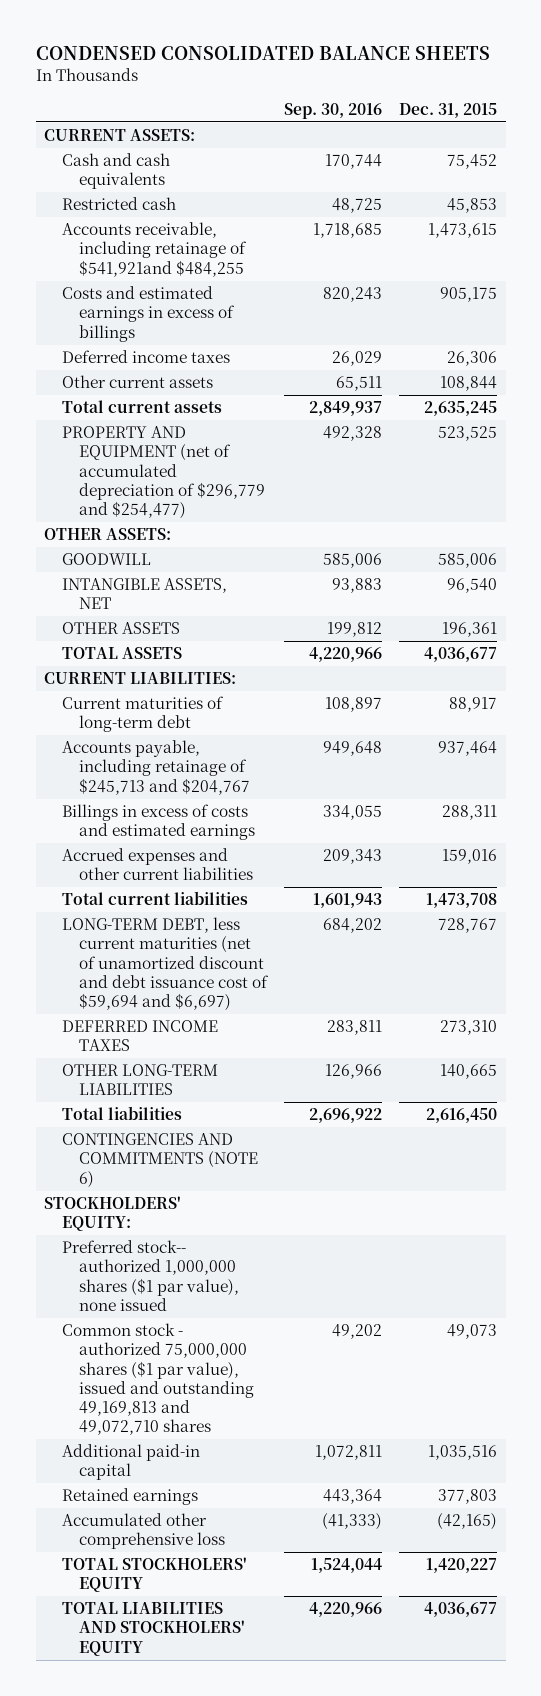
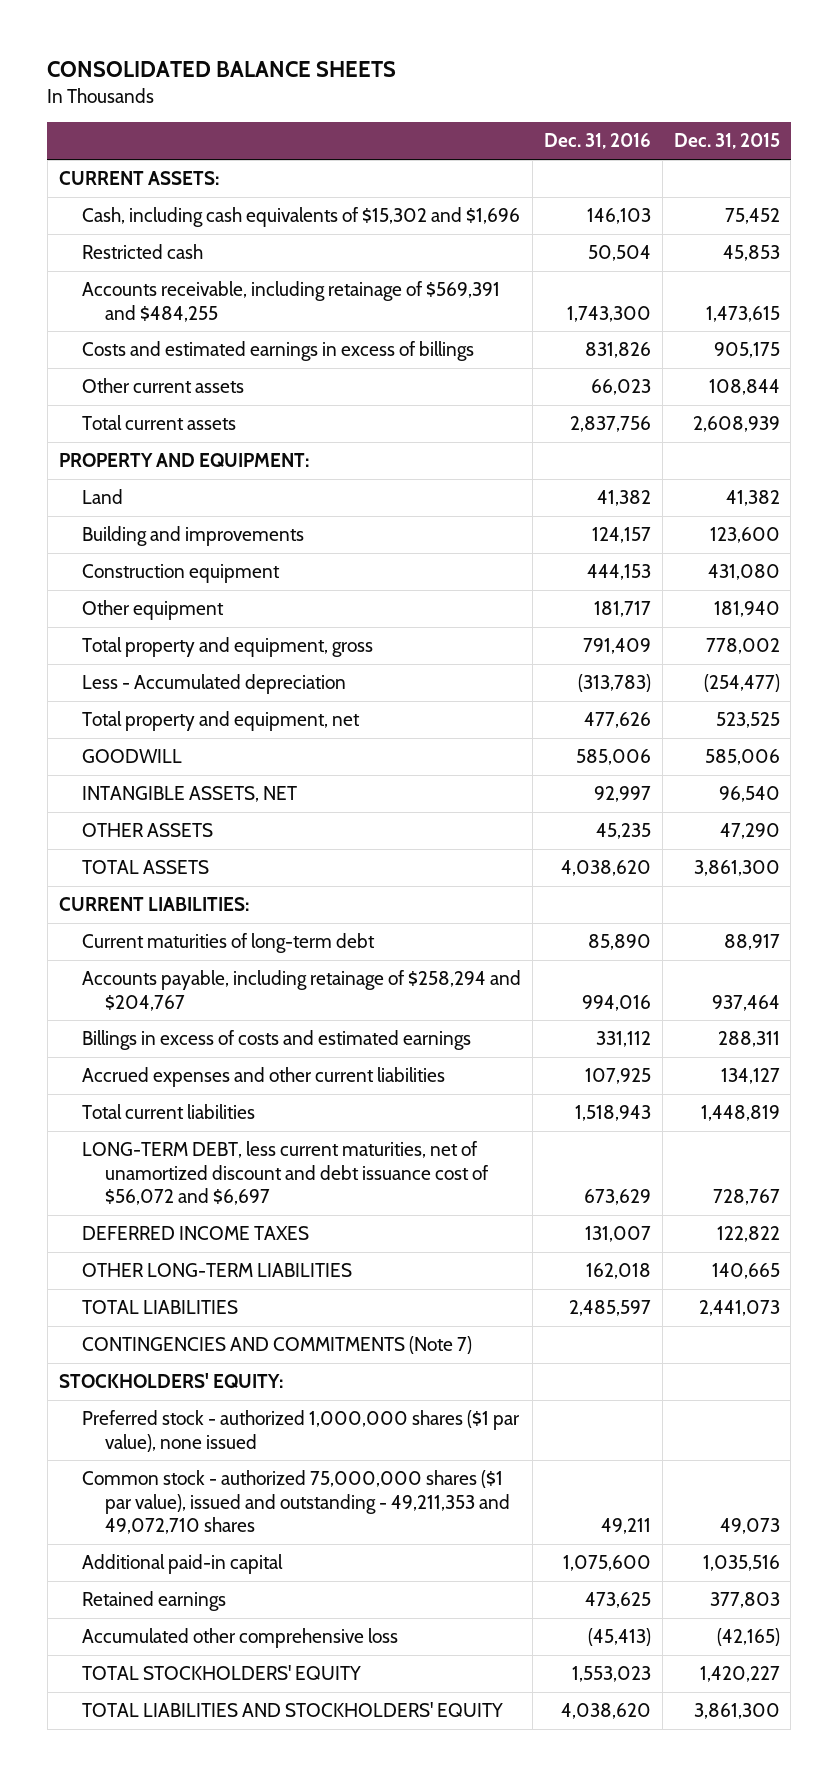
- CONDENSED CONSOLIDATED BALANCE SHEETS
+ CONSOLIDATED BALANCE SHEETS
- | Sep. 30, 2016 | Dec. 31, 2015
+ | Dec. 31, 2016 | Dec. 31, 2015
- Cash and cash equivalents | 170,744 | 75,452
+ Cash, including cash equivalents of $15,302 and $1,696 | 146,103 | 75,452
- Accounts receivable, including retainage of $541,921and $484,255 | 1,718,685 | 1,473,615
+ Accounts receivable, including retainage of $569,391 and $484,255 | 1,743,300 | 1,473,615
- Deferred income taxes | 26,029 | 26,306
- Total current assets | 2,849,937 | 2,635,245
- PROPERTY AND EQUIPMENT (net of accumulated depreciation of $296,779 and $254,477) | 492,328 | 523,525
- OTHER ASSETS:
+ Total current assets | 2,837,756 | 2,608,939
+ PROPERTY AND EQUIPMENT:
+ Land | 41,382 | 41,382
+ Building and improvements | 124,157 | 123,600
+ Construction equipment | 444,153 | 431,080
+ Other equipment | 181,717 | 181,940
+ Total property and equipment, gross | 791,409 | 778,002
+ Less - Accumulated depreciation | (313,783) | (254,477)
+ Total property and equipment, net | 477,626 | 523,525
- OTHER ASSETS | 199,812 | 196,361
- TOTAL ASSETS | 4,220,966 | 4,036,677
+ OTHER ASSETS | 45,235 | 47,290
+ TOTAL ASSETS | 4,038,620 | 3,861,300
- Accounts payable, including retainage of $245,713 and $204,767 | 949,648 | 937,464
+ Accounts payable, including retainage of $258,294 and $204,767 | 994,016 | 937,464
- Accrued expenses and other current liabilities | 209,343 | 159,016
- Total current liabilities | 1,601,943 | 1,473,708
- LONG-TERM DEBT, less current maturities (net of unamortized discount and debt issuance cost of $59,694 and $6,697) | 684,202 | 728,767
- DEFERRED INCOME TAXES | 283,811 | 273,310
+ Accrued expenses and other current liabilities | 107,925 | 134,127
+ Total current liabilities | 1,518,943 | 1,448,819
+ LONG-TERM DEBT, less current maturities, net of unamortized discount and debt issuance cost of $56,072 and $6,697 | 673,629 | 728,767
+ DEFERRED INCOME TAXES | 131,007 | 122,822
- Total liabilities | 2,696,922 | 2,616,450
- CONTINGENCIES AND COMMITMENTS (NOTE 6)
+ TOTAL LIABILITIES | 2,485,597 | 2,441,073
+ CONTINGENCIES AND COMMITMENTS (Note 7)
- Preferred stock-- authorized 1,000,000 shares ($1 par value), none issued
- Common stock - authorized 75,000,000 shares ($1 par value), issued and outstanding 49,169,813 and 49,072,710 shares | 49,202 | 49,073
+ Preferred stock - authorized 1,000,000 shares ($1 par value), none issued
+ Common stock - authorized 75,000,000 shares ($1 par value), issued and outstanding - 49,211,353 and 49,072,710 shares | 49,211 | 49,073
- TOTAL STOCKHOLERS' EQUITY | 1,524,044 | 1,420,227
- TOTAL LIABILITIES AND STOCKHOLERS' EQUITY | 4,220,966 | 4,036,677
+ TOTAL STOCKHOLDERS' EQUITY | 1,553,023 | 1,420,227
+ TOTAL LIABILITIES AND STOCKHOLDERS' EQUITY | 4,038,620 | 3,861,300

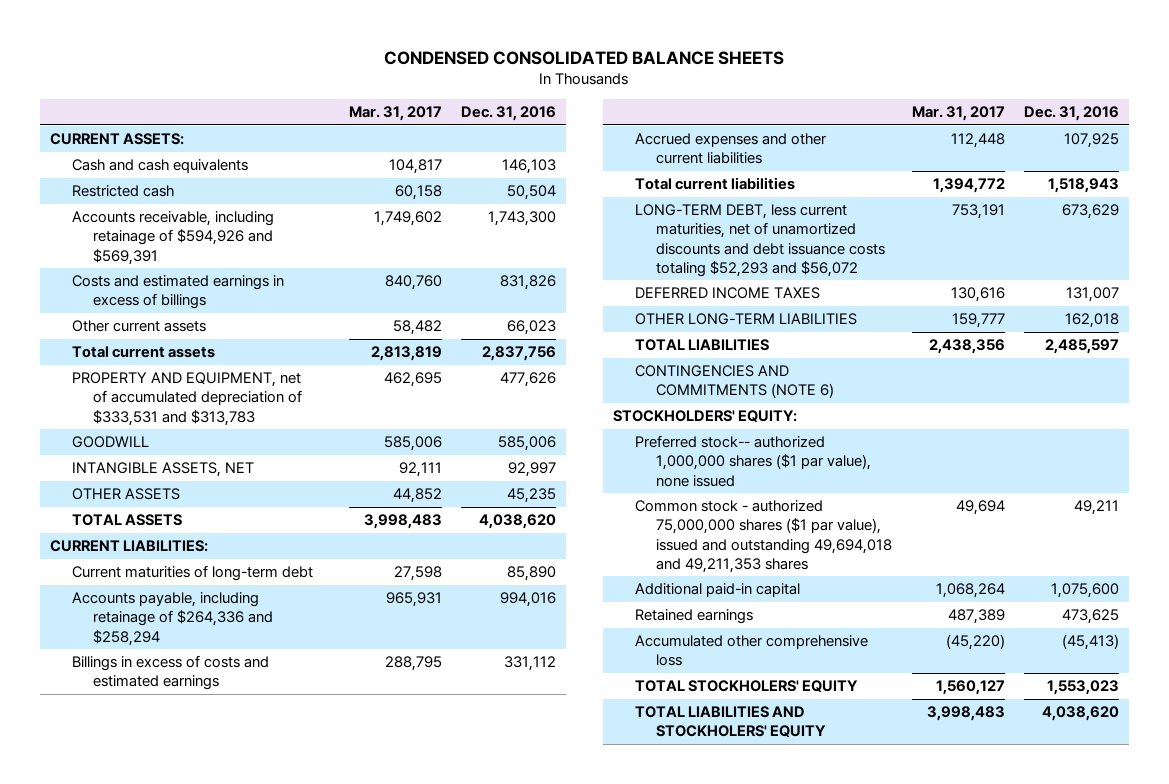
- CONSOLIDATED BALANCE SHEETS
+ CONDENSED CONSOLIDATED BALANCE SHEETS
- | Dec. 31, 2016 | Dec. 31, 2015
+ | Mar. 31, 2017 | Dec. 31, 2016
- Cash, including cash equivalents of $15,302 and $1,696 | 146,103 | 75,452
+ Cash and cash equivalents | 104,817 | 146,103
- Accounts receivable, including retainage of $569,391 and $484,255 | 1,743,300 | 1,473,615
+ Accounts receivable, including retainage of $594,926 and $569,391 | 1,749,602 | 1,743,300
- PROPERTY AND EQUIPMENT:
- Land | 41,382 | 41,382
- Building and improvements | 124,157 | 123,600
- Construction equipment | 444,153 | 431,080
- Other equipment | 181,717 | 181,940
- Total property and equipment, gross | 791,409 | 778,002
- Less - Accumulated depreciation | (313,783) | (254,477)
- Total property and equipment, net | 477,626 | 523,525
+ PROPERTY AND EQUIPMENT, net of accumulated depreciation of $333,531 and $313,783 | 462,695 | 477,626
- Accounts payable, including retainage of $258,294 and $204,767 | 994,016 | 937,464
+ Accounts payable, including retainage of $264,336 and $258,294 | 965,931 | 994,016
- LONG-TERM DEBT, less current maturities, net of unamortized discount and debt issuance cost of $56,072 and $6,697 | 673,629 | 728,767
+ LONG-TERM DEBT, less current maturities, net of unamortized discounts and debt issuance costs totaling $52,293 and $56,072 | 753,191 | 673,629
- CONTINGENCIES AND COMMITMENTS (Note 7)
+ CONTINGENCIES AND COMMITMENTS (NOTE 6)
- Preferred stock - authorized 1,000,000 shares ($1 par value), none issued
- Common stock - authorized 75,000,000 shares ($1 par value), issued and outstanding - 49,211,353 and 49,072,710 shares | 49,211 | 49,073
+ Preferred stock-- authorized 1,000,000 shares ($1 par value), none issued
+ Common stock - authorized 75,000,000 shares ($1 par value), issued and outstanding 49,694,018 and 49,211,353 shares | 49,694 | 49,211
- TOTAL STOCKHOLDERS' EQUITY | 1,553,023 | 1,420,227
- TOTAL LIABILITIES AND STOCKHOLDERS' EQUITY | 4,038,620 | 3,861,300
+ TOTAL STOCKHOLERS' EQUITY | 1,560,127 | 1,553,023
+ TOTAL LIABILITIES AND STOCKHOLERS' EQUITY | 3,998,483 | 4,038,620

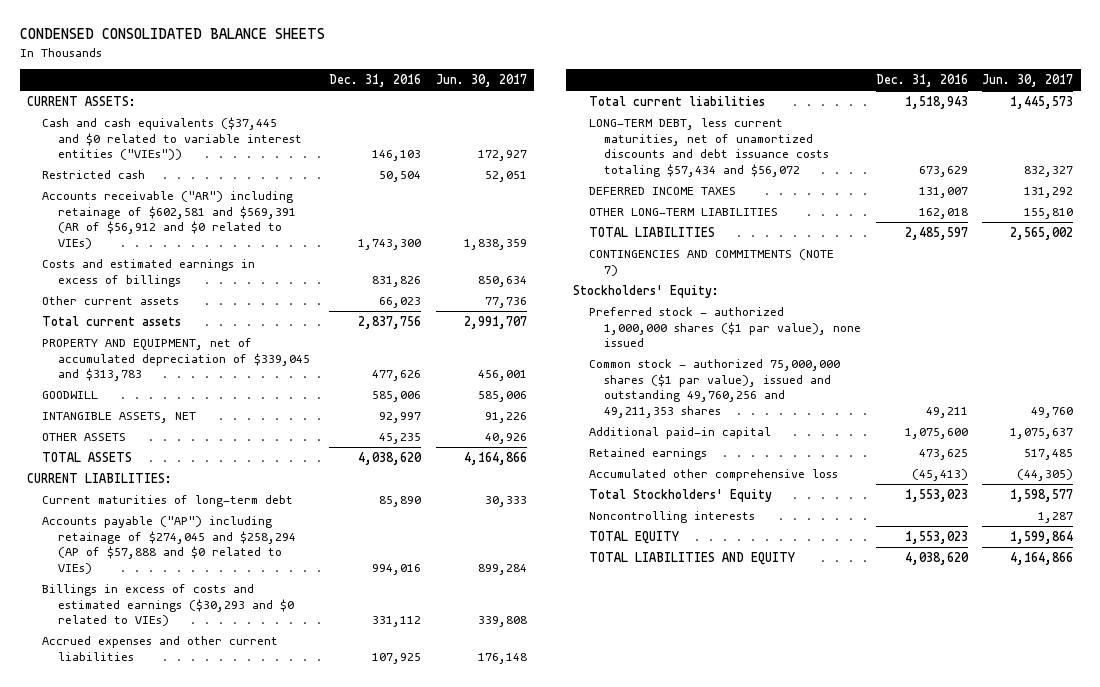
- | Mar. 31, 2017 | Dec. 31, 2016
+ | Dec. 31, 2016 | Jun. 30, 2017
- Cash and cash equivalents | 104,817 | 146,103
+ Cash and cash equivalents ($37,445 and $0 related to variable interest entities ("VIEs")) | 146,103 | 172,927
- Accounts receivable, including retainage of $594,926 and $569,391 | 1,749,602 | 1,743,300
+ Accounts receivable ("AR") including retainage of $602,581 and $569,391 (AR of $56,912 and $0 related to VIEs) | 1,743,300 | 1,838,359
- PROPERTY AND EQUIPMENT, net of accumulated depreciation of $333,531 and $313,783 | 462,695 | 477,626
+ PROPERTY AND EQUIPMENT, net of accumulated depreciation of $339,045 and $313,783 | 477,626 | 456,001
- Accounts payable, including retainage of $264,336 and $258,294 | 965,931 | 994,016
- Billings in excess of costs and estimated earnings | 288,795 | 331,112
+ Accounts payable ("AP") including retainage of $274,045 and $258,294 (AP of $57,888 and $0 related to VIEs) | 994,016 | 899,284
+ Billings in excess of costs and estimated earnings ($30,293 and $0 related to VIEs) | 331,112 | 339,808
- LONG-TERM DEBT, less current maturities, net of unamortized discounts and debt issuance costs totaling $52,293 and $56,072 | 753,191 | 673,629
+ LONG-TERM DEBT, less current maturities, net of unamortized discounts and debt issuance costs totaling $57,434 and $56,072 | 673,629 | 832,327
- CONTINGENCIES AND COMMITMENTS (NOTE 6)
- STOCKHOLDERS' EQUITY:
- Preferred stock-- authorized 1,000,000 shares ($1 par value), none issued
- Common stock - authorized 75,000,000 shares ($1 par value), issued and outstanding 49,694,018 and 49,211,353 shares | 49,694 | 49,211
+ CONTINGENCIES AND COMMITMENTS (NOTE 7)
+ Stockholders' Equity:
+ Preferred stock - authorized 1,000,000 shares ($1 par value), none issued
+ Common stock - authorized 75,000,000 shares ($1 par value), issued and outstanding 49,760,256 and 49,211,353 shares | 49,211 | 49,760
- TOTAL STOCKHOLERS' EQUITY | 1,560,127 | 1,553,023
- TOTAL LIABILITIES AND STOCKHOLERS' EQUITY | 3,998,483 | 4,038,620
+ Total Stockholders' Equity | 1,553,023 | 1,598,577
+ Noncontrolling interests | | 1,287
+ TOTAL EQUITY | 1,553,023 | 1,599,864
+ TOTAL LIABILITIES AND EQUITY | 4,038,620 | 4,164,866

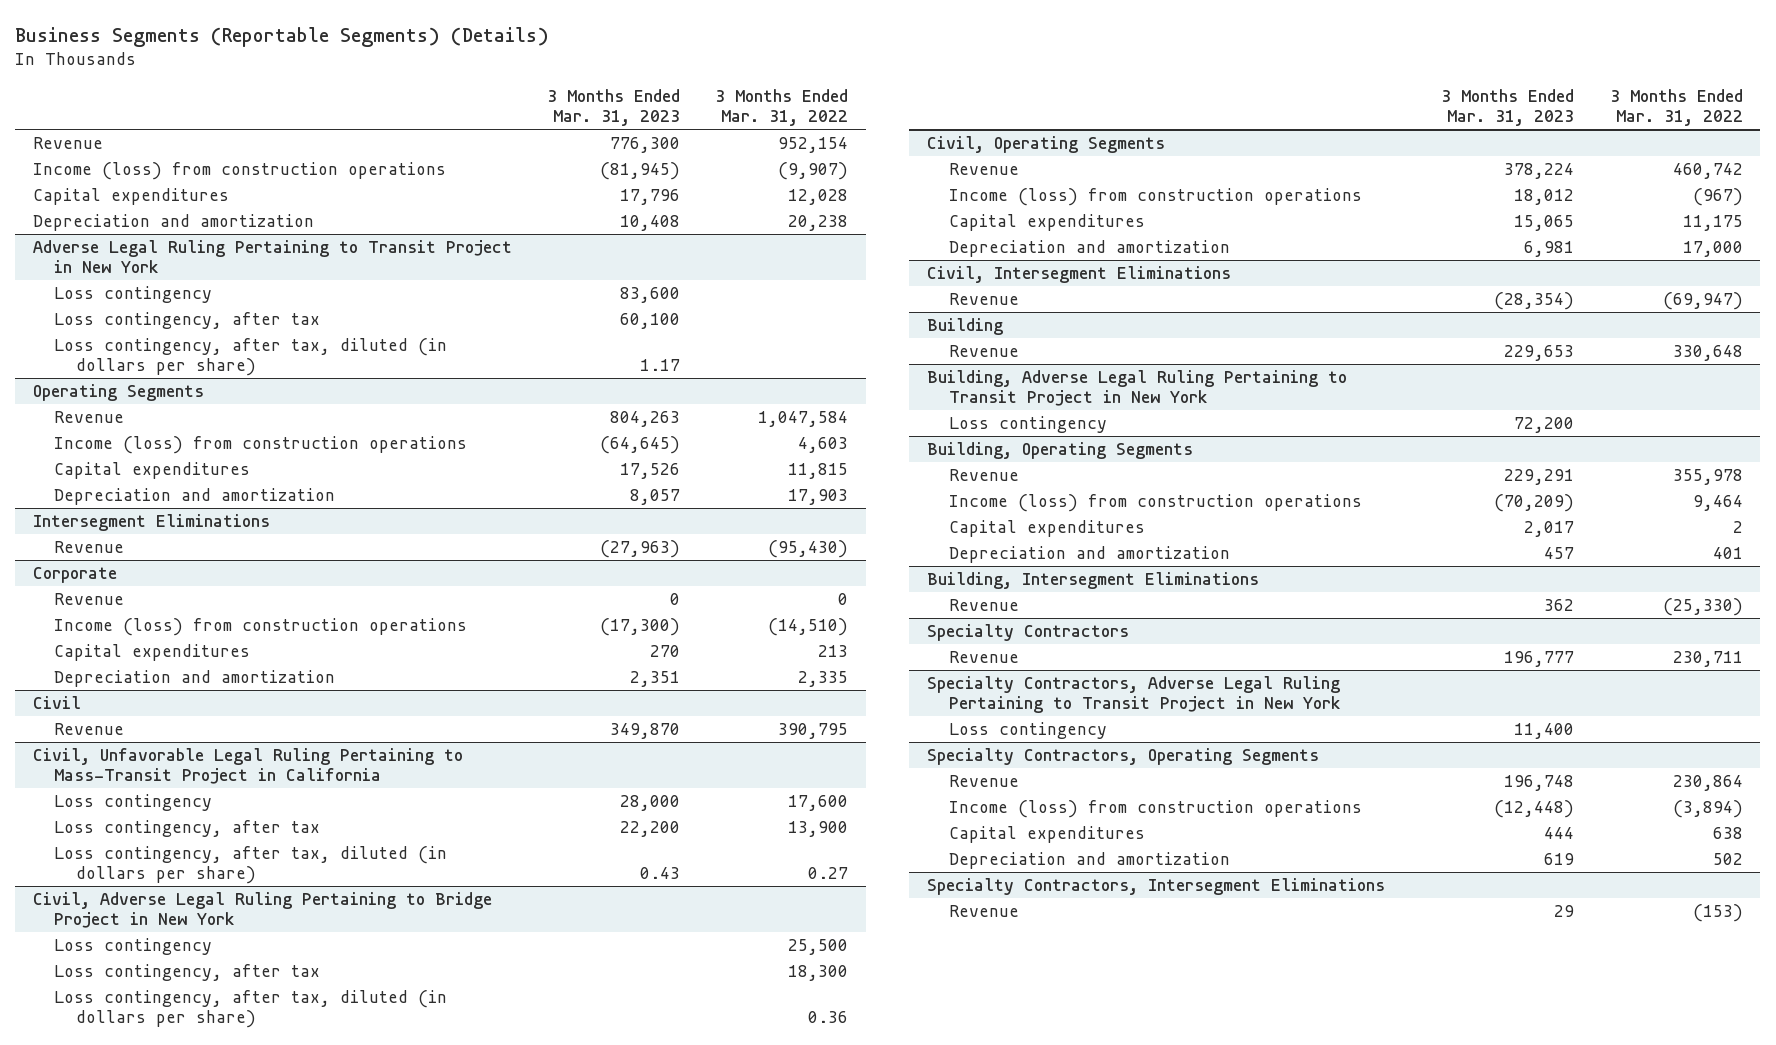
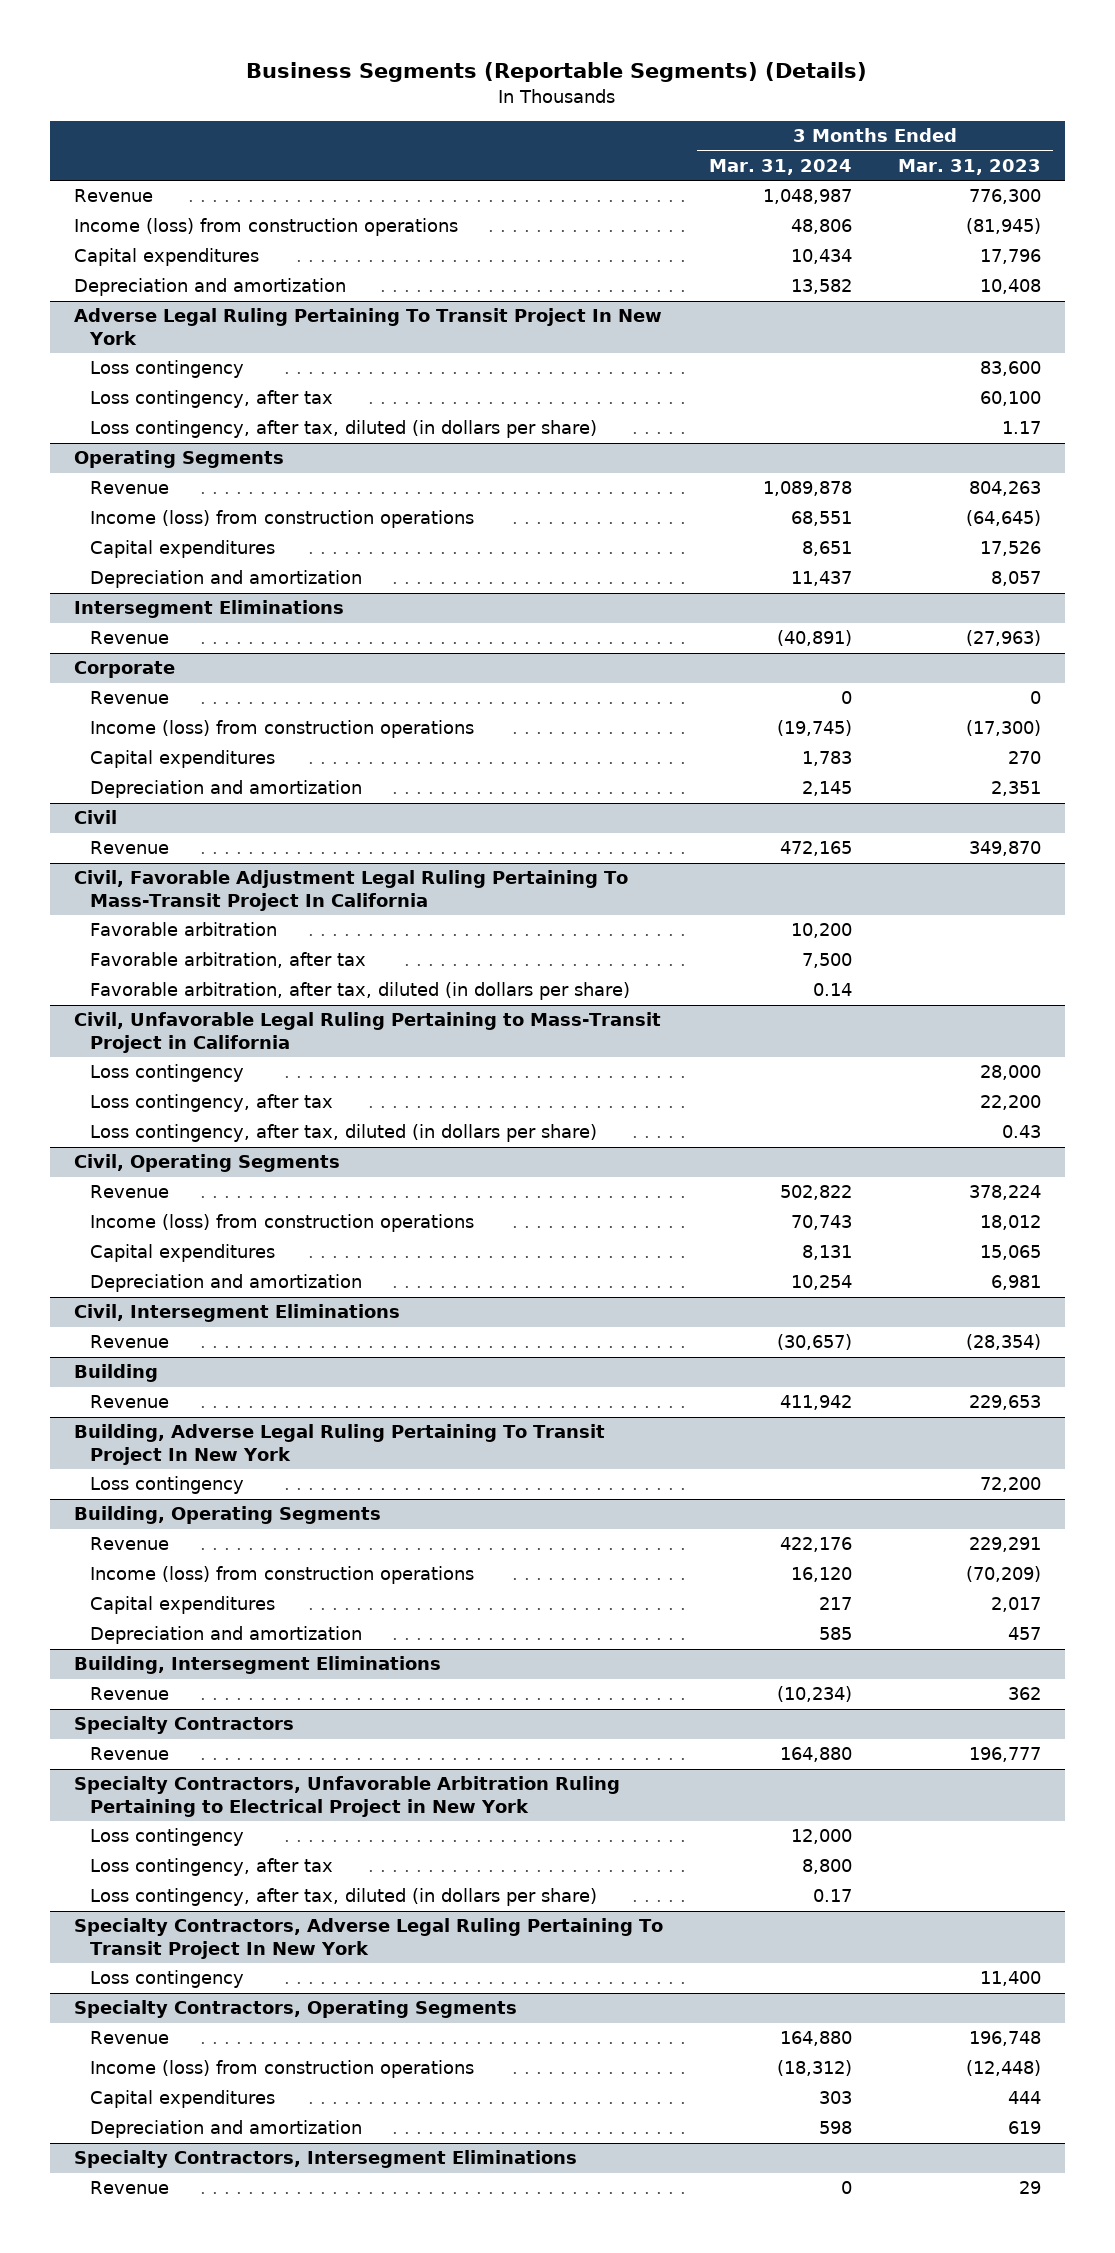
- | 3 Months Ended Mar. 31, 2023 | 3 Months Ended Mar. 31, 2022
+ | 3 Months Ended Mar. 31, 2024 | 3 Months Ended Mar. 31, 2023
- Adverse Legal Ruling Pertaining to Transit Project in New York
+ Adverse Legal Ruling Pertaining To Transit Project In New York
+ Civil, Favorable Adjustment Legal Ruling Pertaining To Mass-Transit Project In California
+ Favorable arbitration | 10,200 |
+ Favorable arbitration, after tax | 7,500 |
+ Favorable arbitration, after tax, diluted (in dollars per share) | 0.14 |
- Civil, Adverse Legal Ruling Pertaining to Bridge Project in New York
- Loss contingency | | 25,500
- Loss contingency, after tax | | 18,300
- Loss contingency, after tax, diluted (in dollars per share) | | 0.36
- Building, Adverse Legal Ruling Pertaining to Transit Project in New York
+ Building, Adverse Legal Ruling Pertaining To Transit Project In New York
- Specialty Contractors, Adverse Legal Ruling Pertaining to Transit Project in New York
+ Specialty Contractors, Unfavorable Arbitration Ruling Pertaining to Electrical Project in New York
+ Loss contingency | 12,000 |
+ Loss contingency, after tax | 8,800 |
+ Loss contingency, after tax, diluted (in dollars per share) | 0.17 |
+ Specialty Contractors, Adverse Legal Ruling Pertaining To Transit Project In New York

